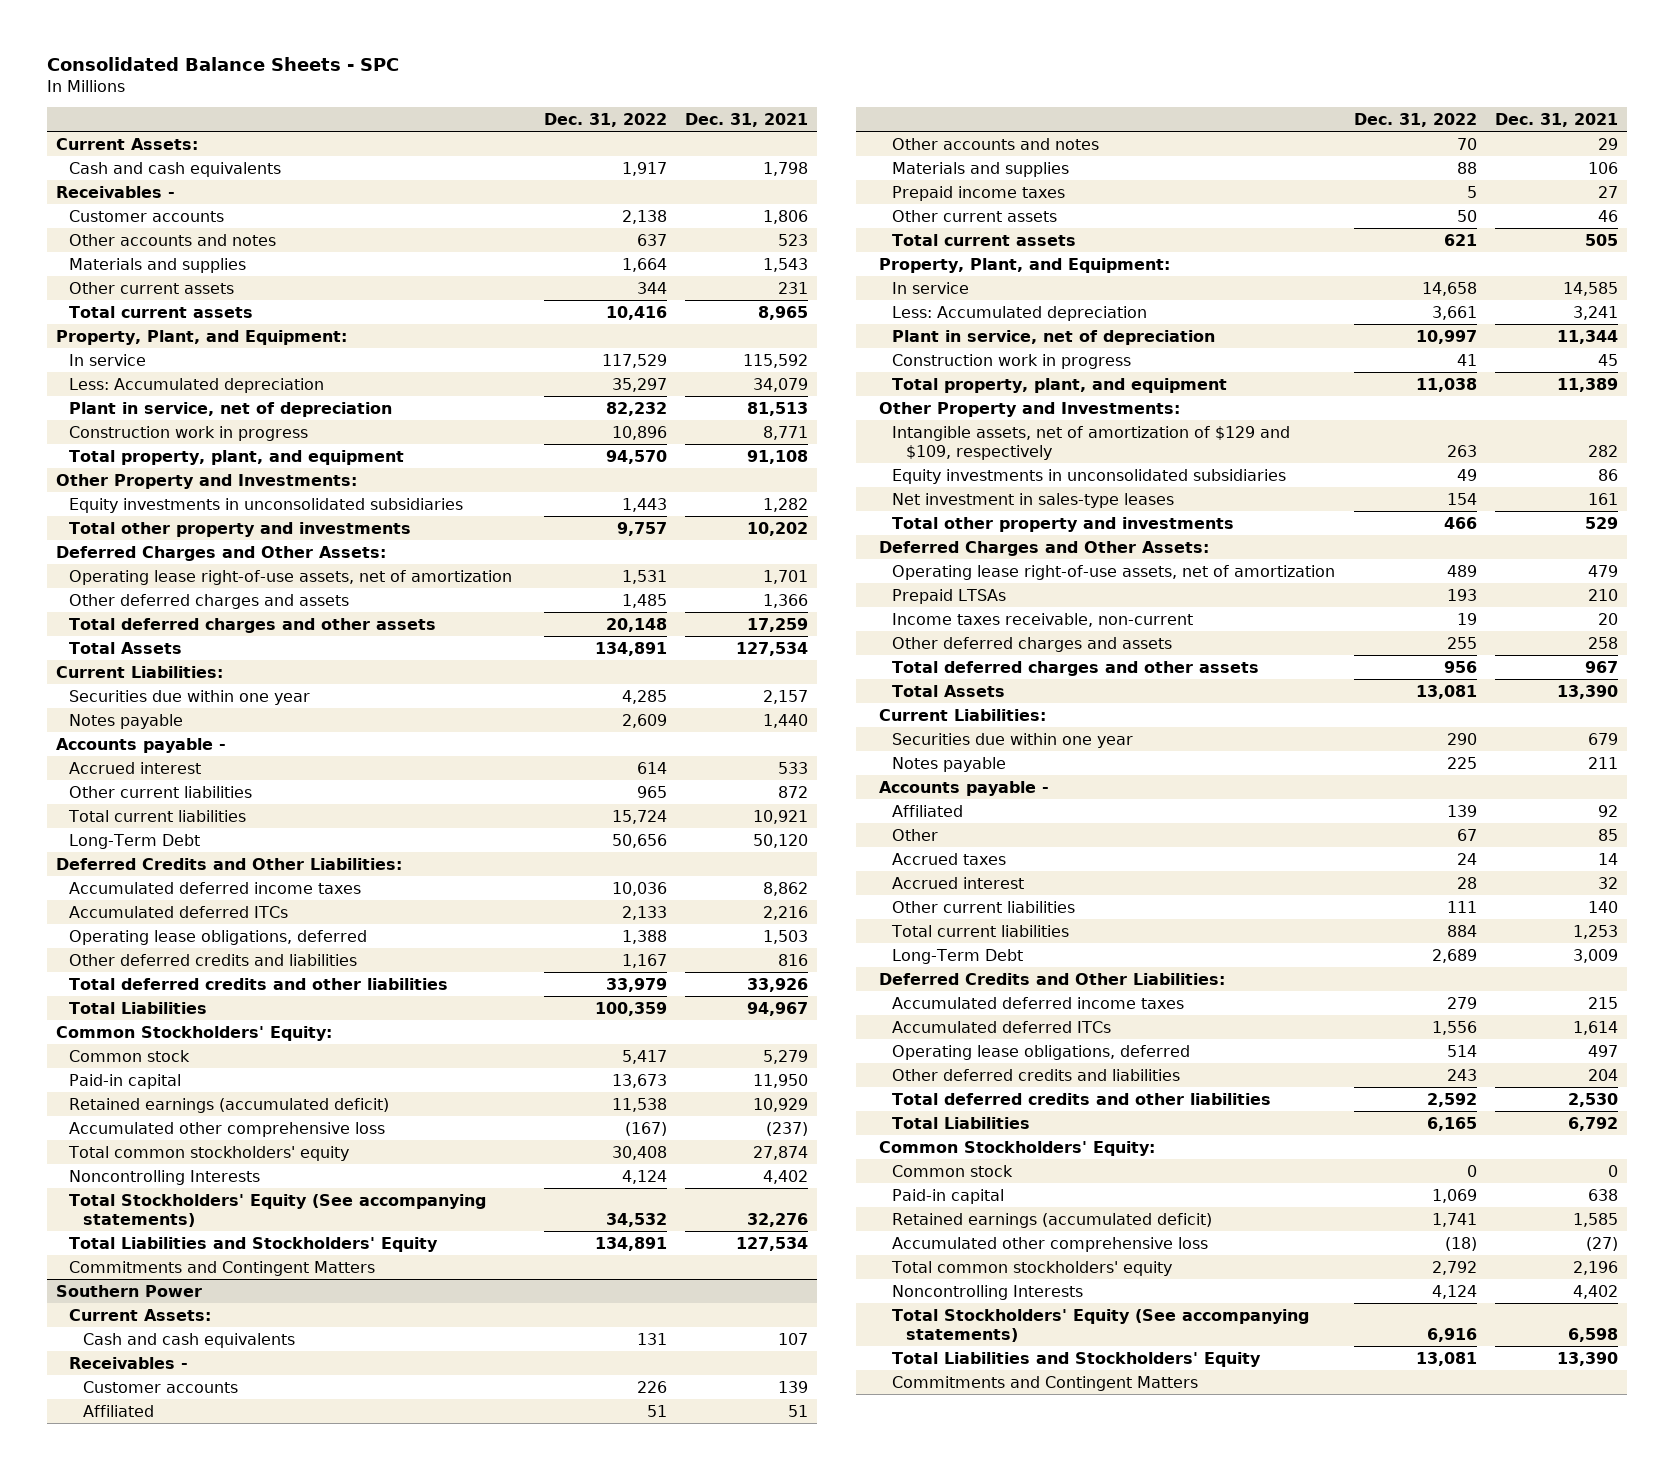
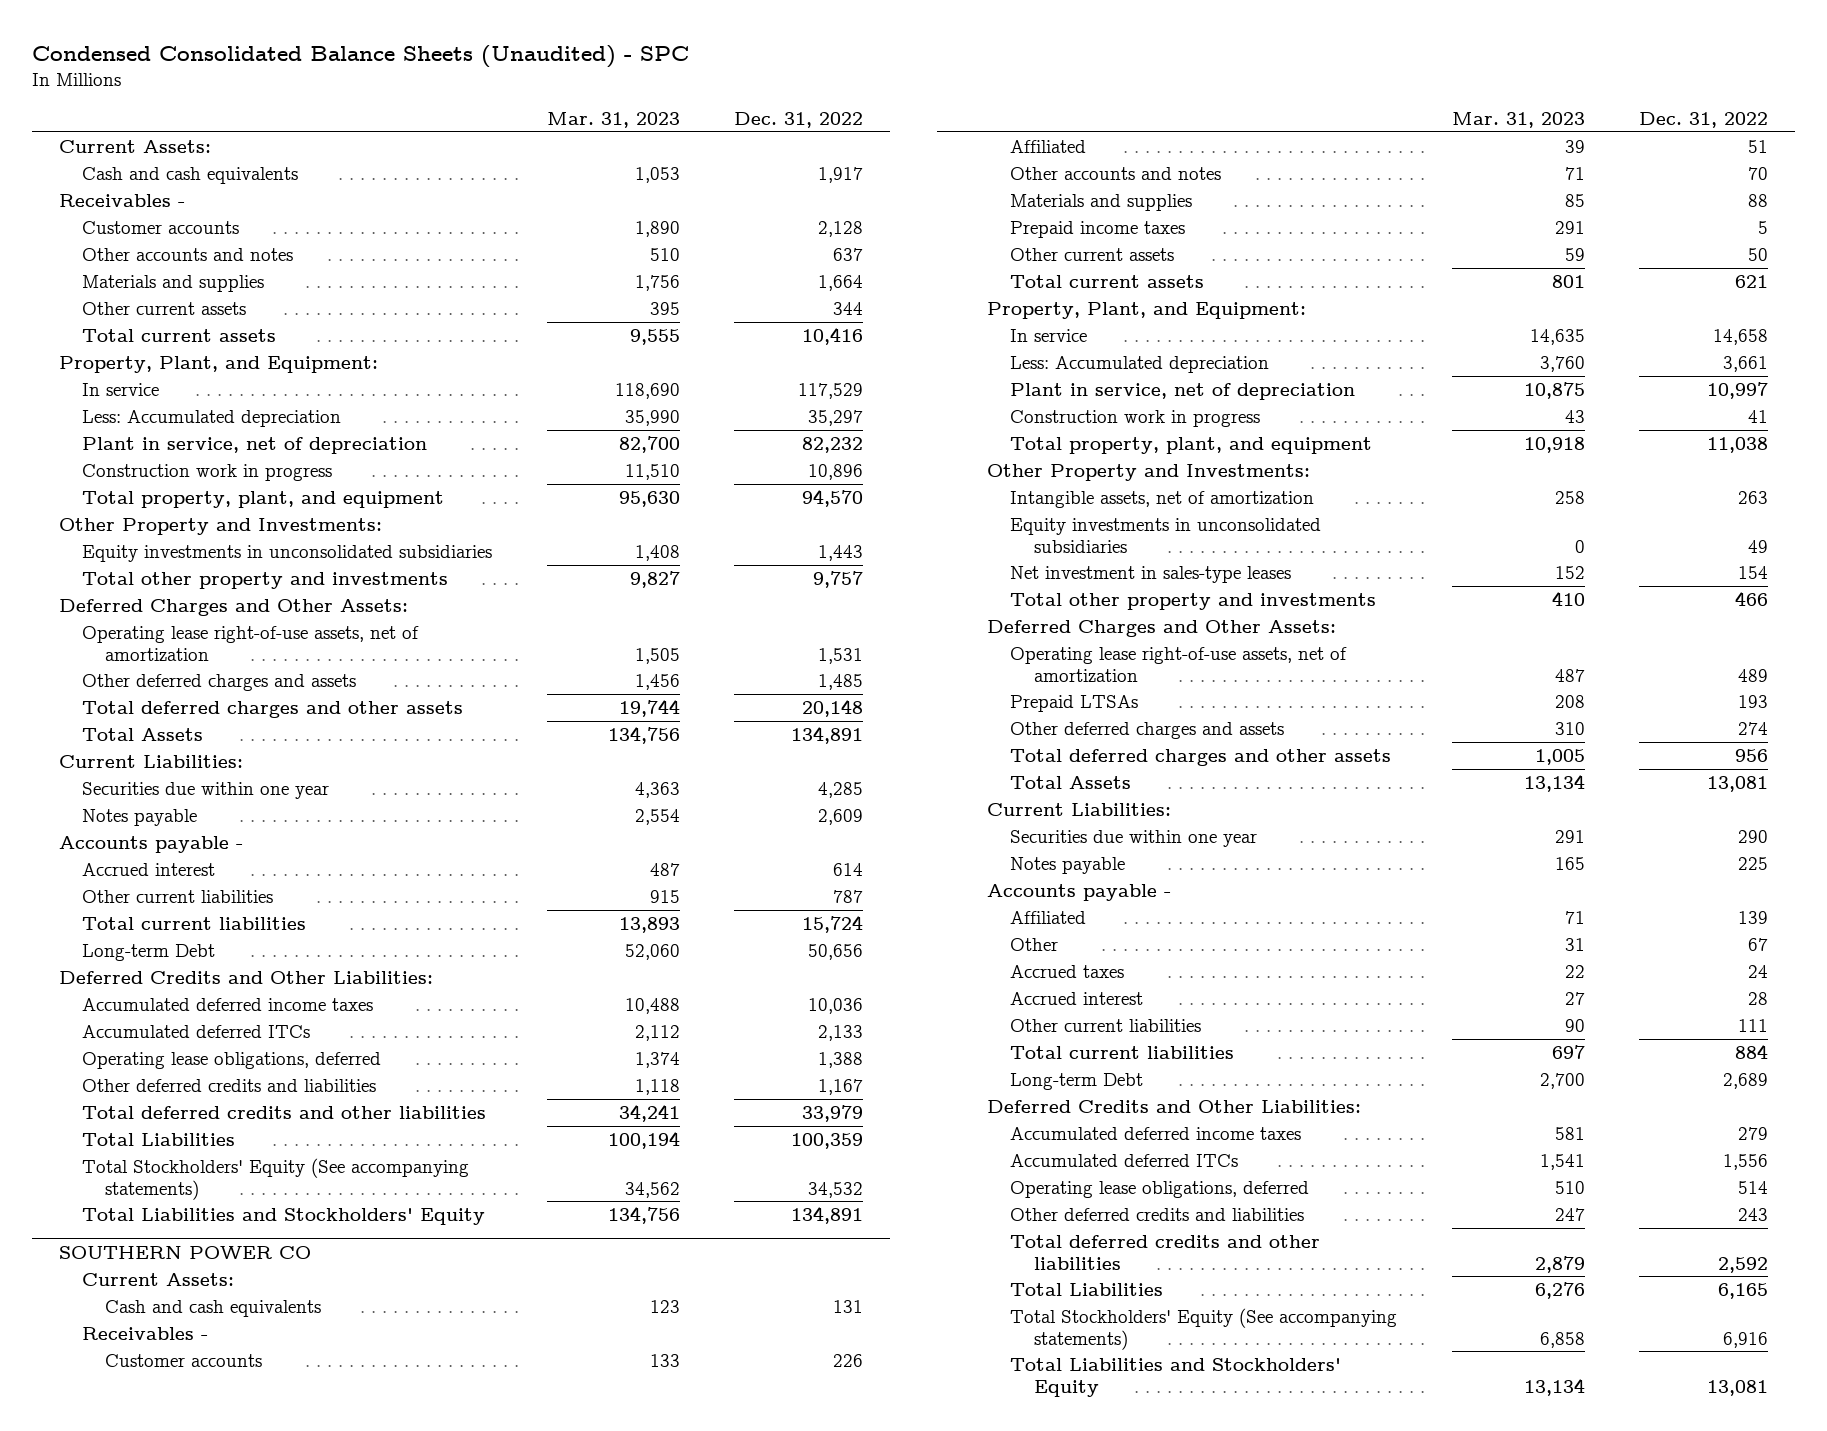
- Consolidated Balance Sheets - SPC
+ Condensed Consolidated Balance Sheets (Unaudited) - SPC
- | Dec. 31, 2022 | Dec. 31, 2021
+ | Mar. 31, 2023 | Dec. 31, 2022
- Customer accounts | 2,138 | 1,806
+ Customer accounts | 1,890 | 2,128
- Other current liabilities | 965 | 872
+ Other current liabilities | 915 | 787
- Long-Term Debt | 50,656 | 50,120
+ Long-term Debt | 52,060 | 50,656
- Common Stockholders' Equity:
- Common stock | 5,417 | 5,279
- Paid-in capital | 13,673 | 11,950
- Retained earnings (accumulated deficit) | 11,538 | 10,929
- Accumulated other comprehensive loss | (167) | (237)
- Total common stockholders' equity | 30,408 | 27,874
- Noncontrolling Interests | 4,124 | 4,402
- Commitments and Contingent Matters
- Southern Power
+ SOUTHERN POWER CO
- Intangible assets, net of amortization of $129 and $109, respectively | 263 | 282
+ Intangible assets, net of amortization | 258 | 263
- Income taxes receivable, non-current | 19 | 20
- Other deferred charges and assets | 255 | 258
+ Other deferred charges and assets | 310 | 274
- Long-Term Debt | 2,689 | 3,009
+ Long-term Debt | 2,700 | 2,689
- Common Stockholders' Equity:
- Common stock | 0 | 0
- Paid-in capital | 1,069 | 638
- Retained earnings (accumulated deficit) | 1,741 | 1,585
- Accumulated other comprehensive loss | (18) | (27)
- Total common stockholders' equity | 2,792 | 2,196
- Noncontrolling Interests | 4,124 | 4,402
- Commitments and Contingent Matters

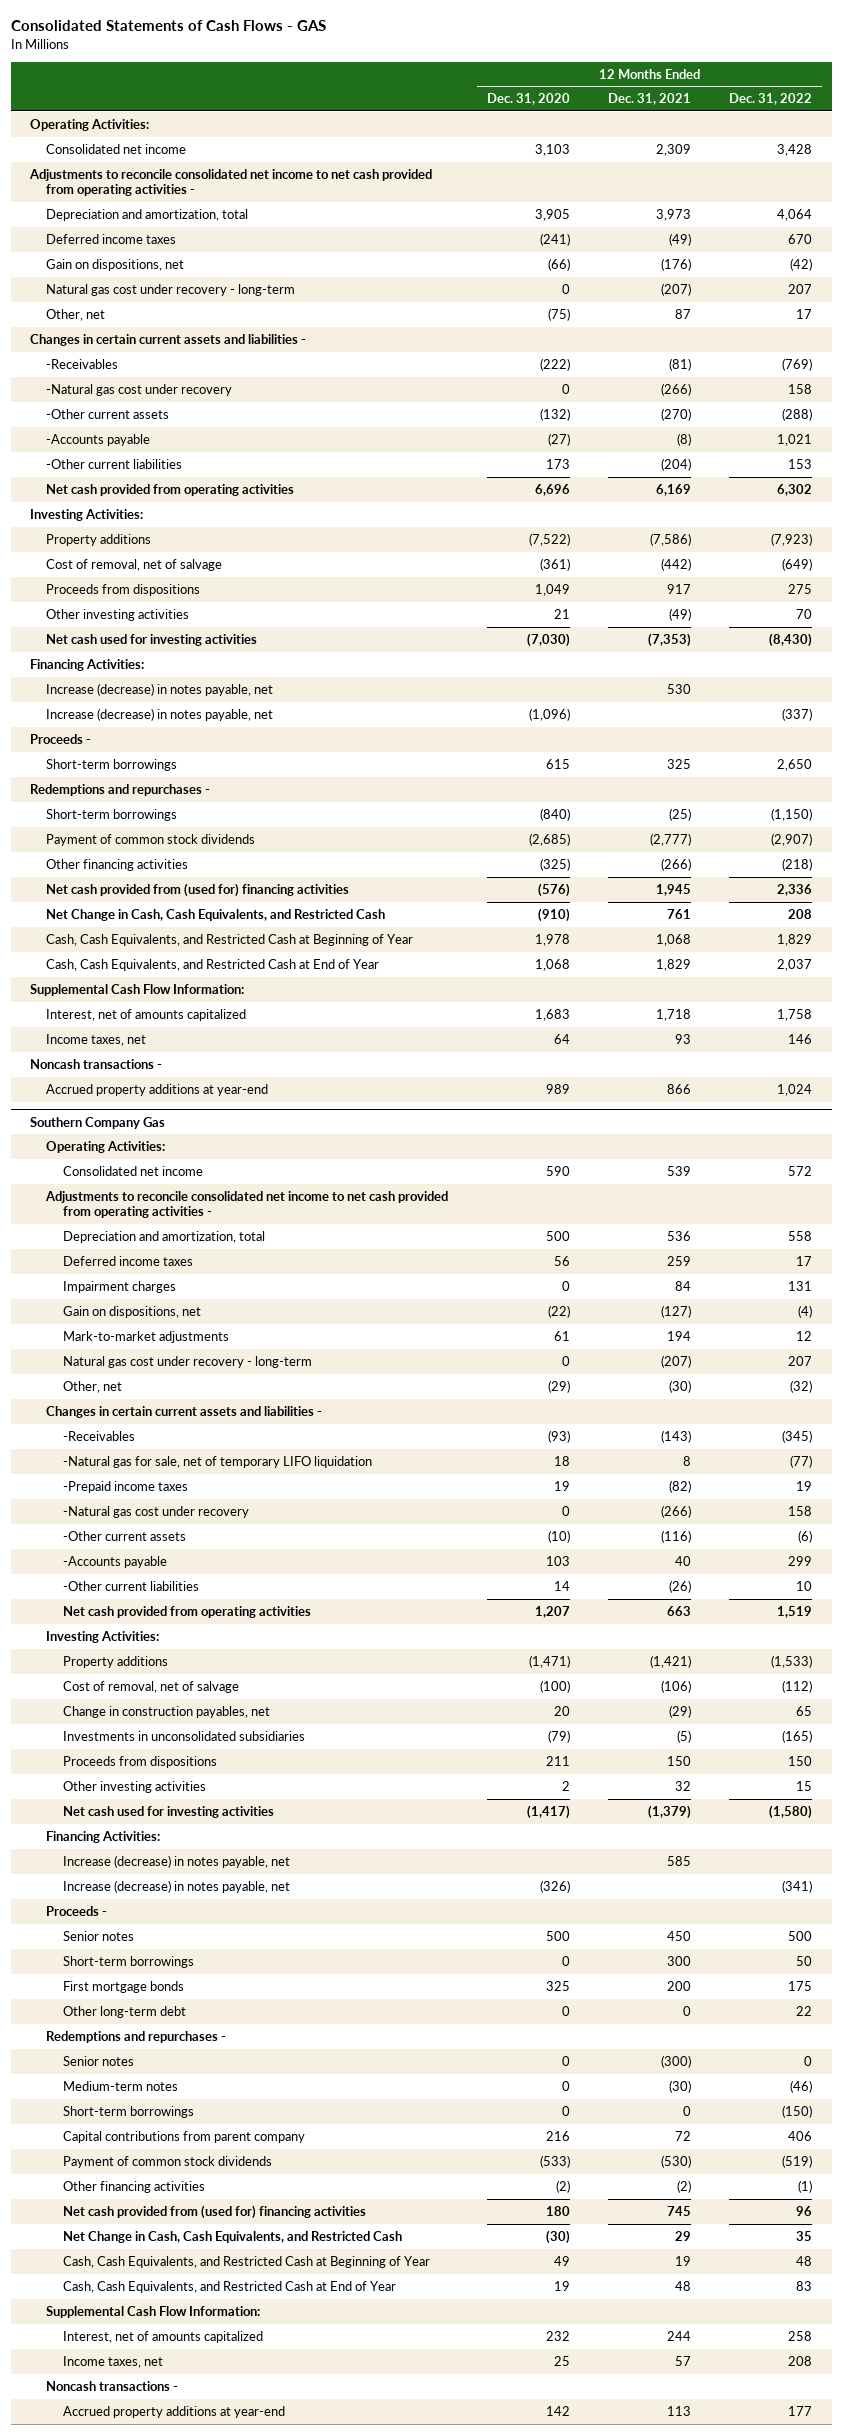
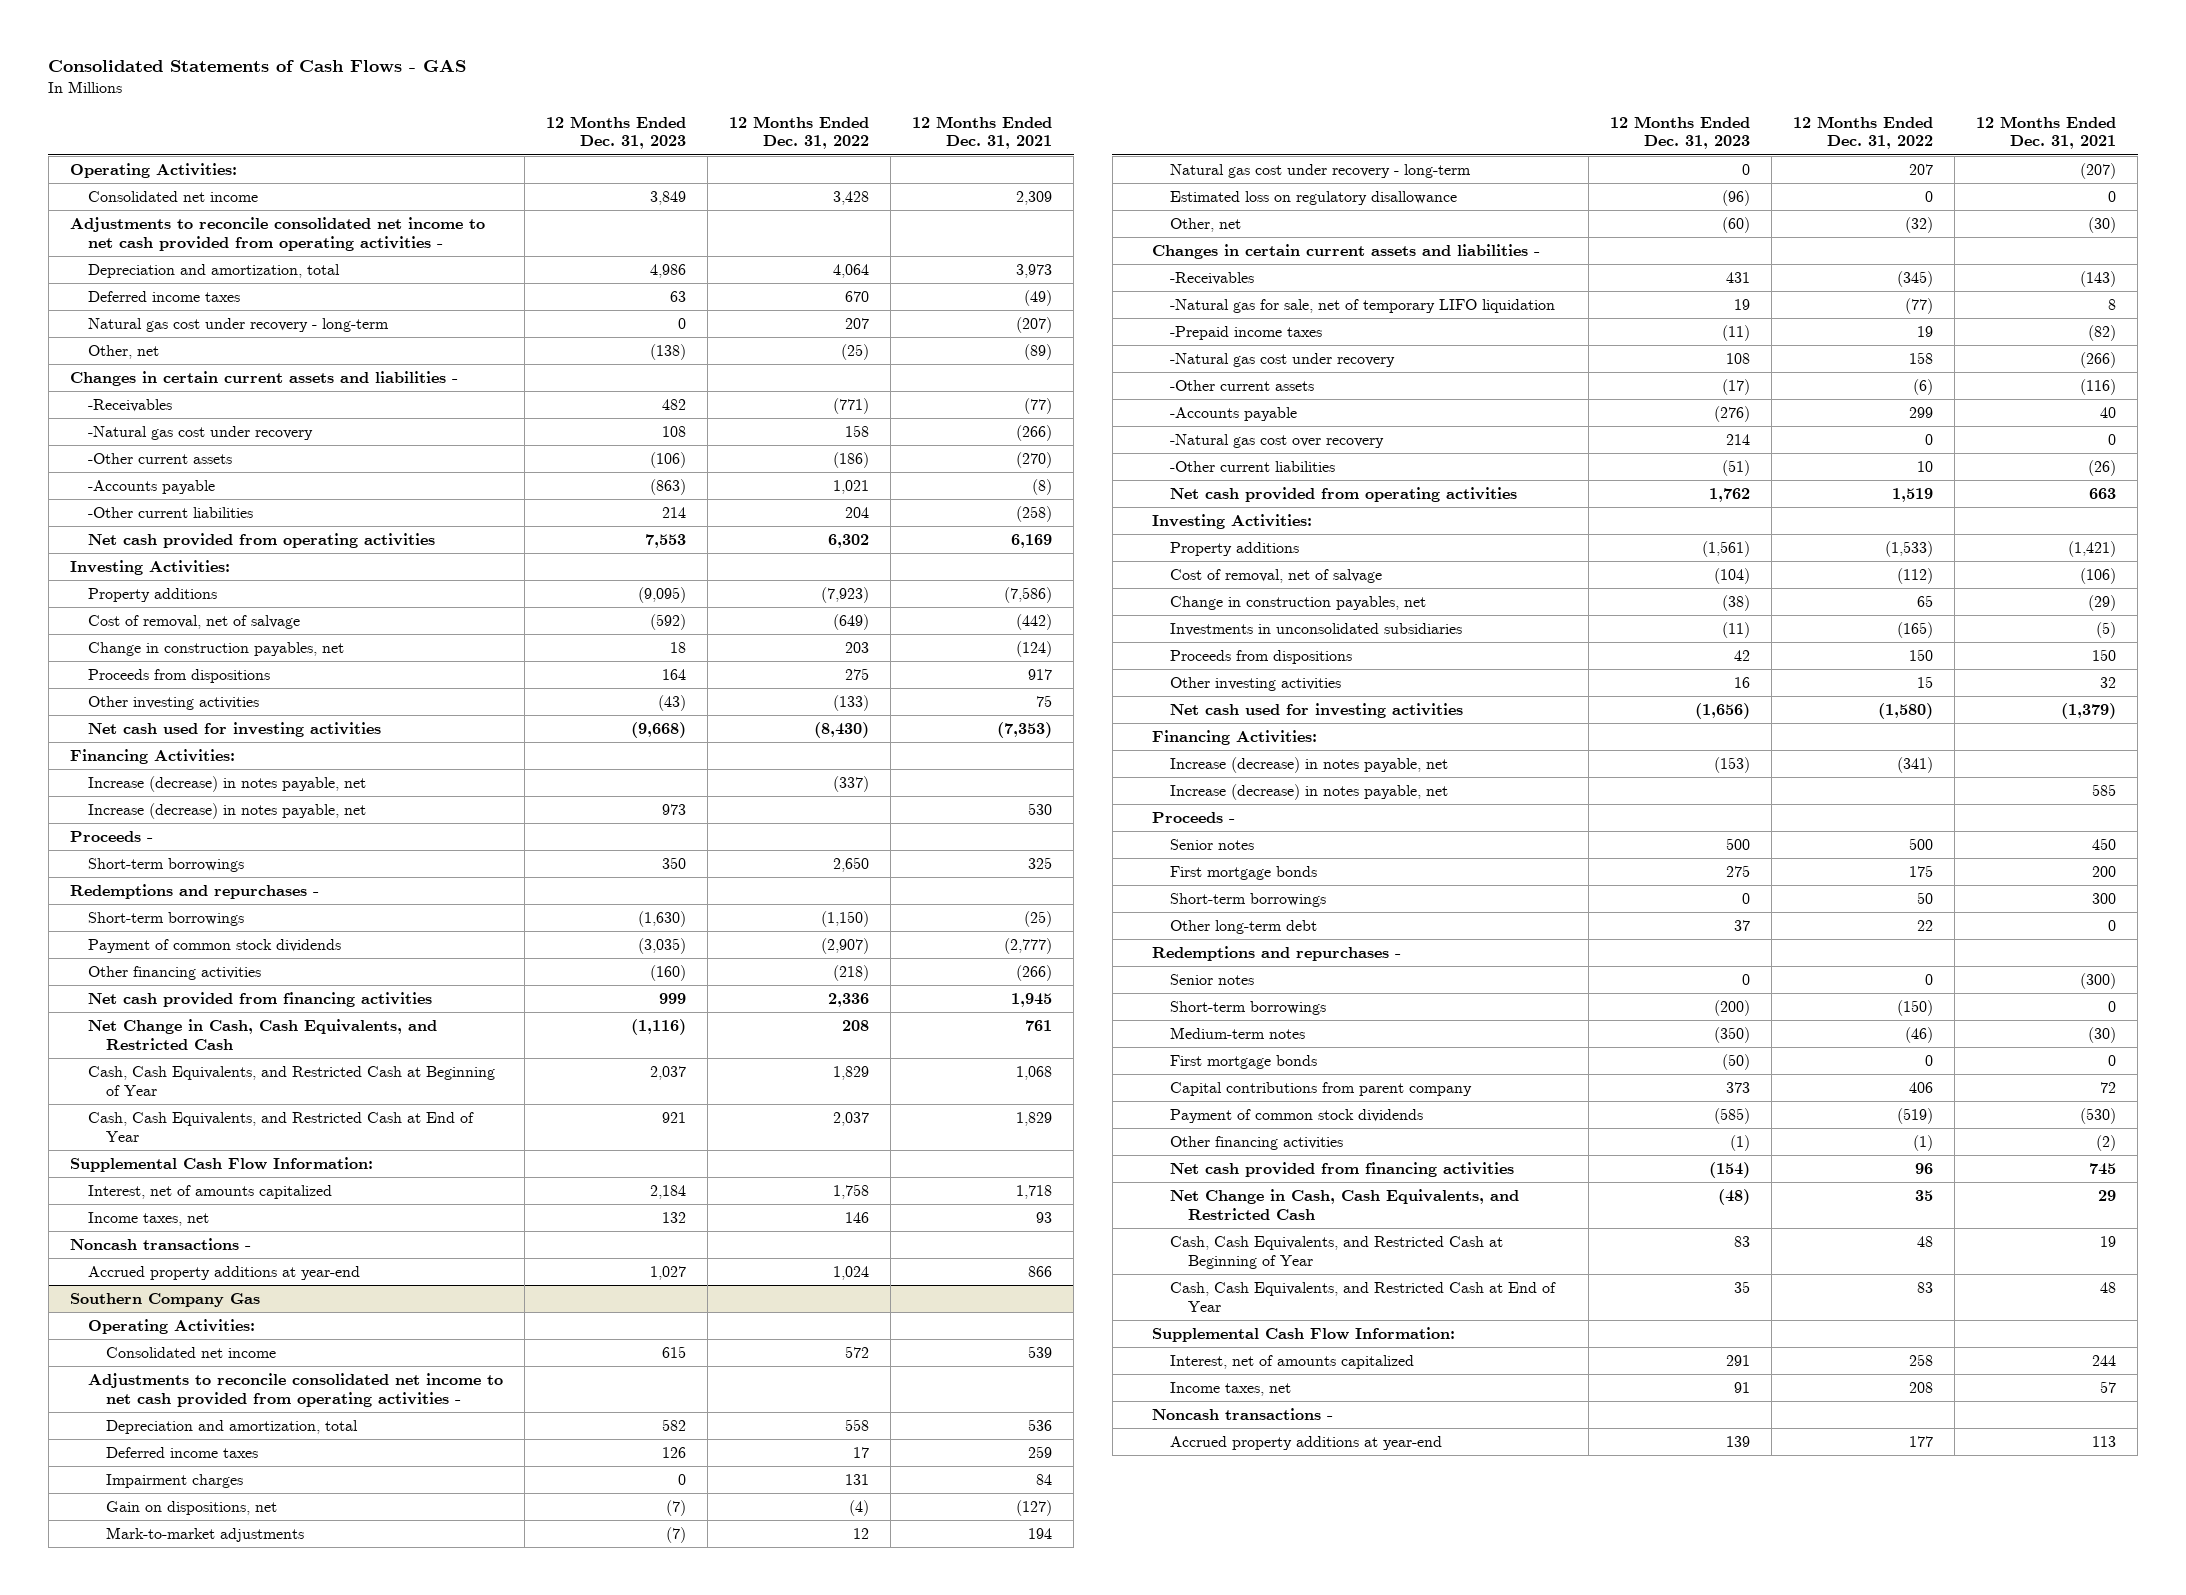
- | 12 Months Ended Dec. 31, 2020 | 12 Months Ended Dec. 31, 2021 | 12 Months Ended Dec. 31, 2022
+ | 12 Months Ended Dec. 31, 2023 | 12 Months Ended Dec. 31, 2022 | 12 Months Ended Dec. 31, 2021
- Gain on dispositions, net | (66) | (176) | (42)
- Other, net | (75) | 87 | 17
+ Other, net | (138) | (25) | (89)
- -Receivables | (222) | (81) | (769)
+ -Receivables | 482 | (771) | (77)
- -Other current assets | (132) | (270) | (288)
+ -Other current assets | (106) | (186) | (270)
- -Other current liabilities | 173 | (204) | 153
+ -Other current liabilities | 214 | 204 | (258)
+ Change in construction payables, net | 18 | 203 | (124)
- Other investing activities | 21 | (49) | 70
+ Other investing activities | (43) | (133) | 75
moved down: Increase (decrease) in notes payable, net | 973 | | 530
- Net cash provided from (used for) financing activities | (576) | 1,945 | 2,336
+ Net cash provided from financing activities | 999 | 2,336 | 1,945
@ Southern Company Gas
+ Estimated loss on regulatory disallowance | (96) | 0 | 0
+ -Natural gas cost over recovery | 214 | 0 | 0
moved down: Increase (decrease) in notes payable, net | | | 585
moved down: Short-term borrowings | 0 | 50 | 300
moved down: Medium-term notes | (350) | (46) | (30)
+ First mortgage bonds | (50) | 0 | 0
- Net cash provided from (used for) financing activities | 180 | 745 | 96
+ Net cash provided from financing activities | (154) | 96 | 745

